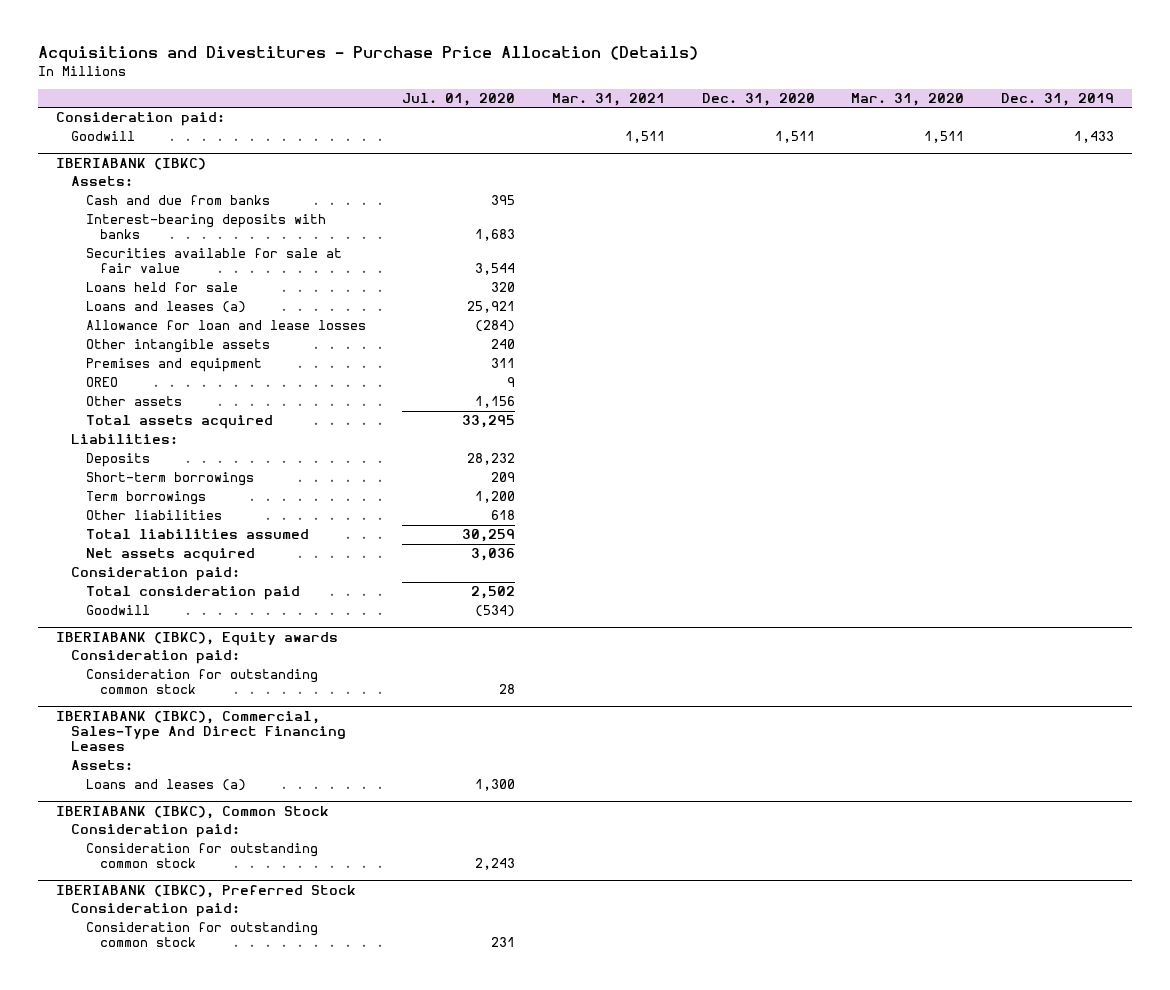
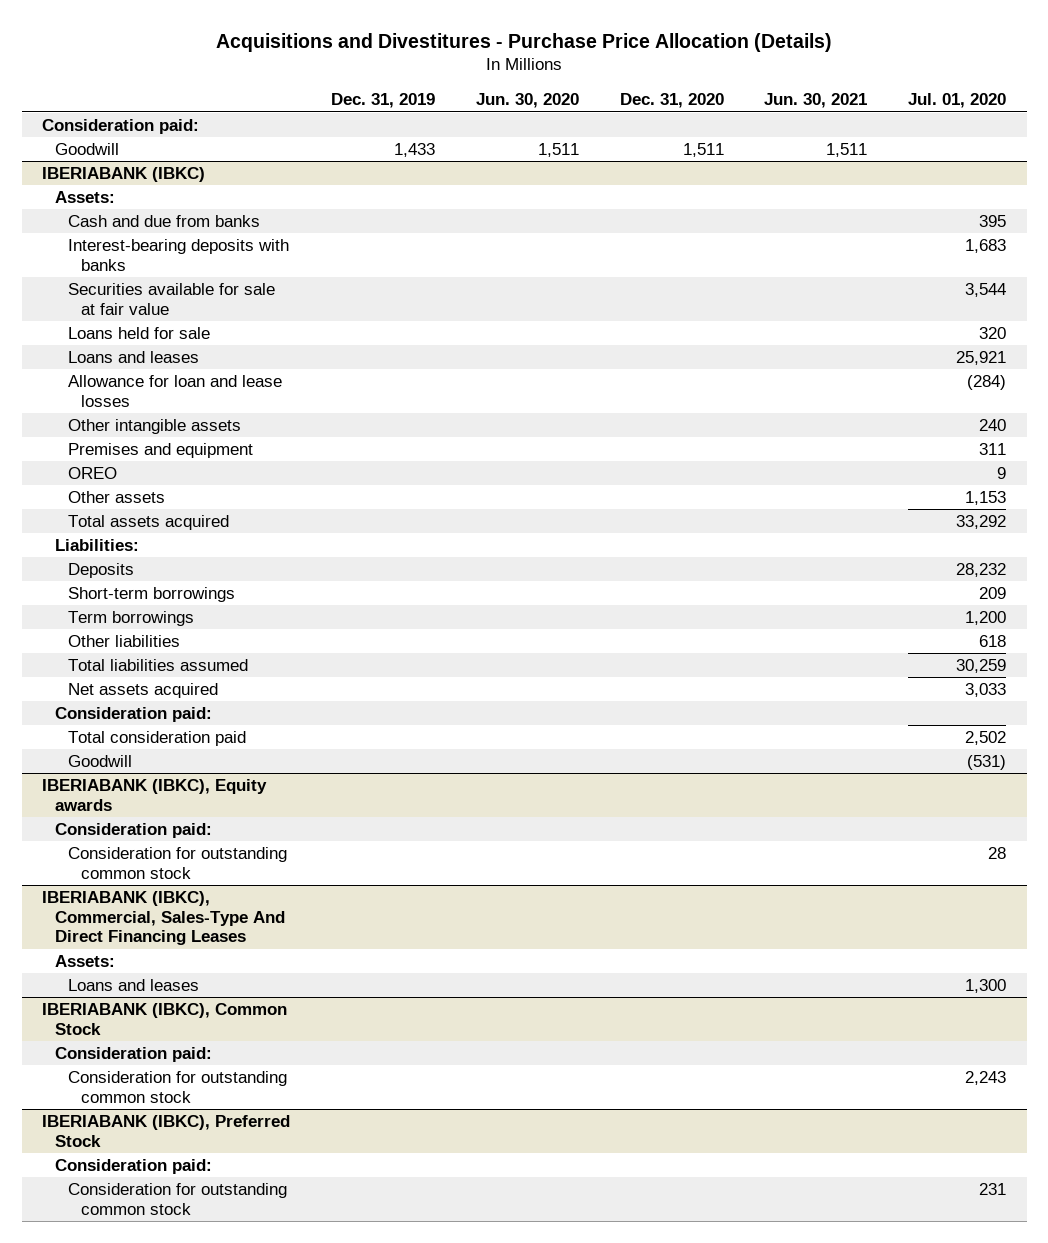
- | Jul. 01, 2020 | Mar. 31, 2021 | Dec. 31, 2020 | Mar. 31, 2020 | Dec. 31, 2019
+ | Dec. 31, 2019 | Jun. 30, 2020 | Dec. 31, 2020 | Jun. 30, 2021 | Jul. 01, 2020
@ IBERIABANK (IBKC)
- Loans and leases (a) | 25,921 | | | |
+ Loans and leases | | | | | 25,921
- Other assets | 1,156 | | | |
- Total assets acquired | 33,295 | | | |
+ Other assets | | | | | 1,153
+ Total assets acquired | | | | | 33,292
- Net assets acquired | 3,036 | | | |
+ Net assets acquired | | | | | 3,033
- Goodwill | (534) | | | |
+ Goodwill | | | | | (531)
@ IBERIABANK (IBKC), Commercial, Sales-Type And Direct Financing Leases
- Loans and leases (a) | 1,300 | | | |
+ Loans and leases | | | | | 1,300

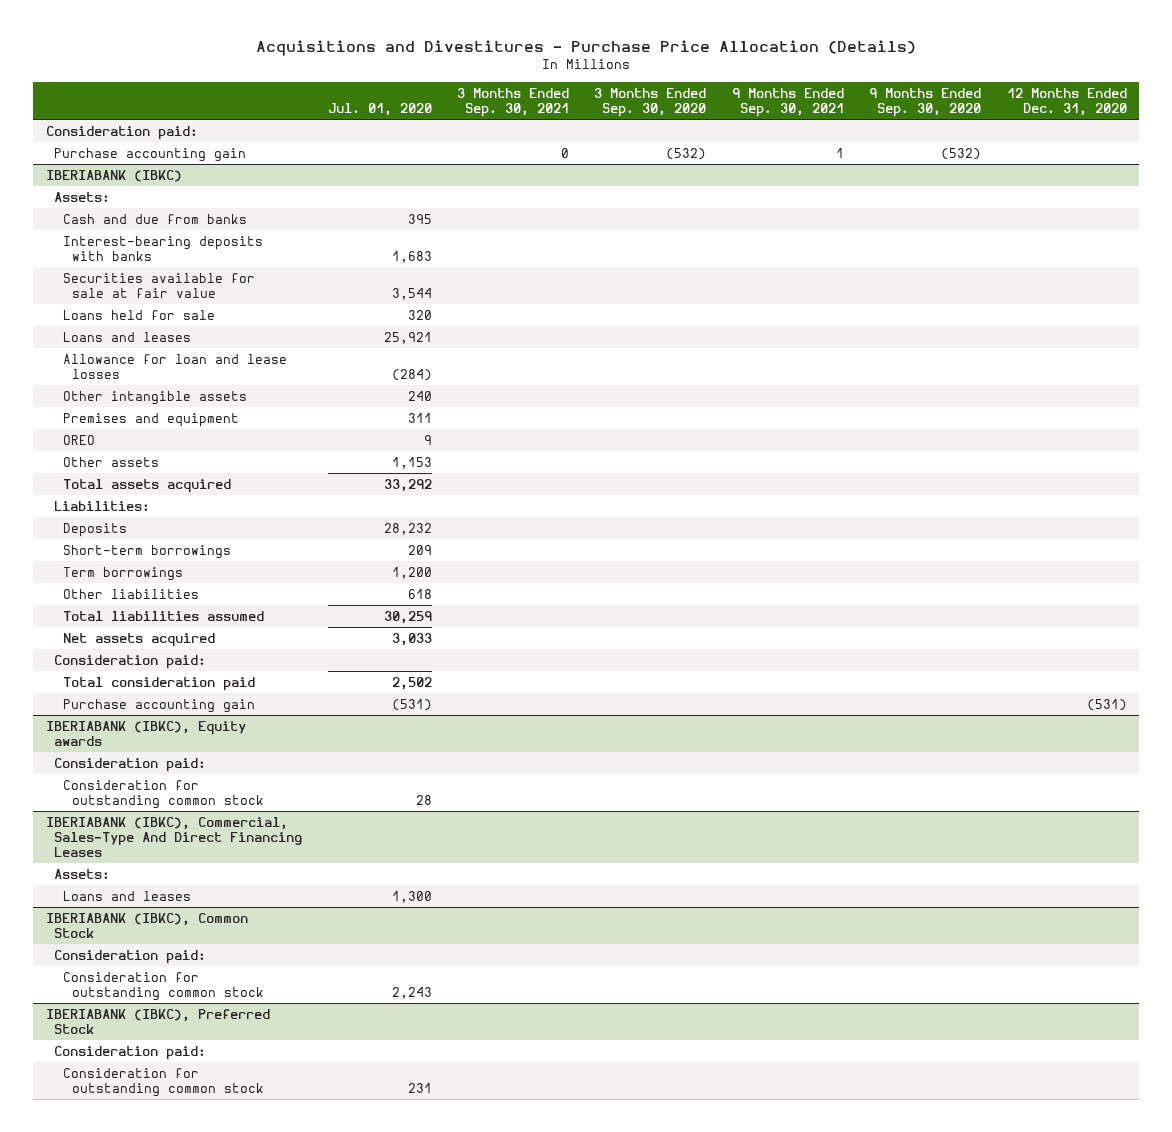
- | Dec. 31, 2019 | Jun. 30, 2020 | Dec. 31, 2020 | Jun. 30, 2021 | Jul. 01, 2020
+ | Jul. 01, 2020 | 3 Months Ended Sep. 30, 2021 | 3 Months Ended Sep. 30, 2020 | 9 Months Ended Sep. 30, 2021 | 9 Months Ended Sep. 30, 2020 | 12 Months Ended Dec. 31, 2020
- Goodwill | 1,433 | 1,511 | 1,511 | 1,511 |
+ Purchase accounting gain | | 0 | (532) | 1 | (532) |
@ IBERIABANK (IBKC)
- Goodwill | | | | | (531)
+ Purchase accounting gain | (531) | | | | | (531)

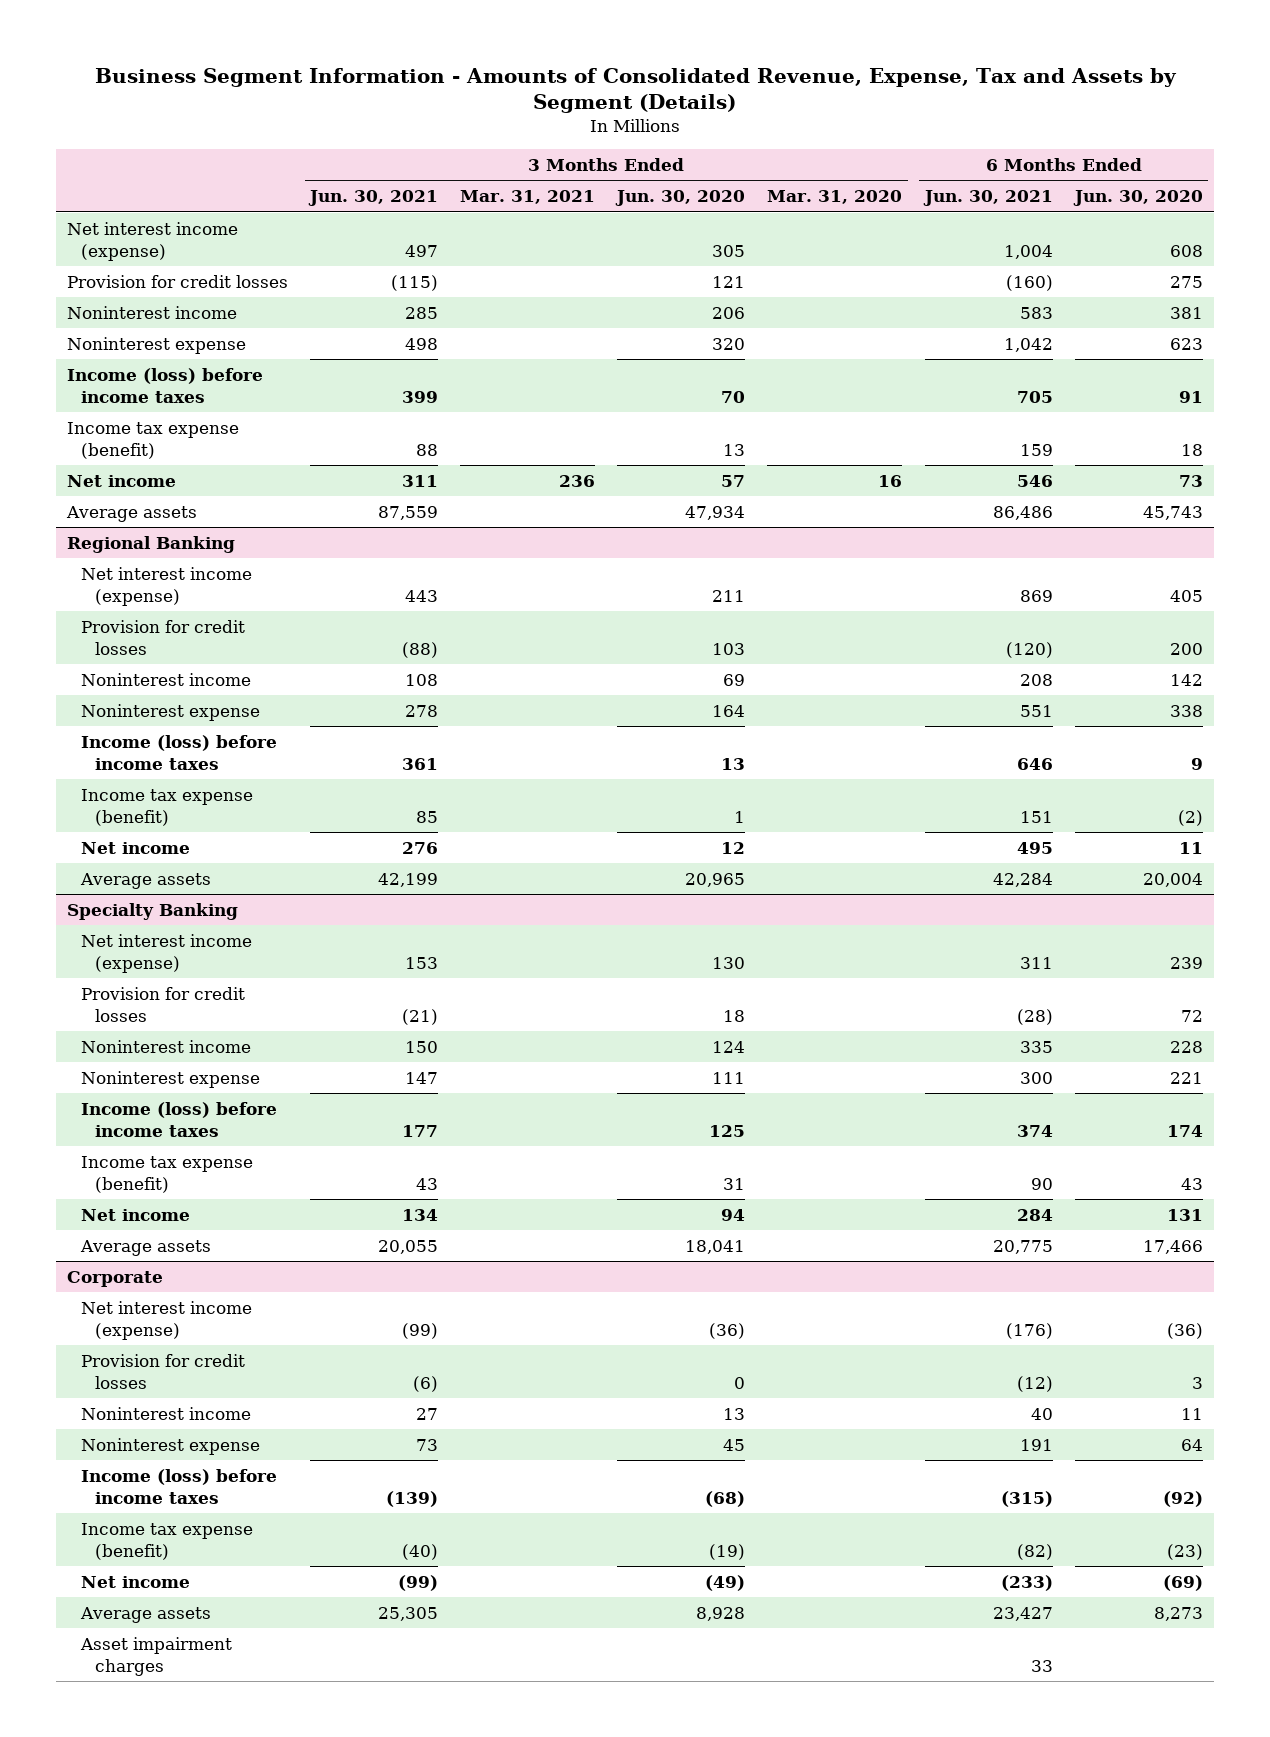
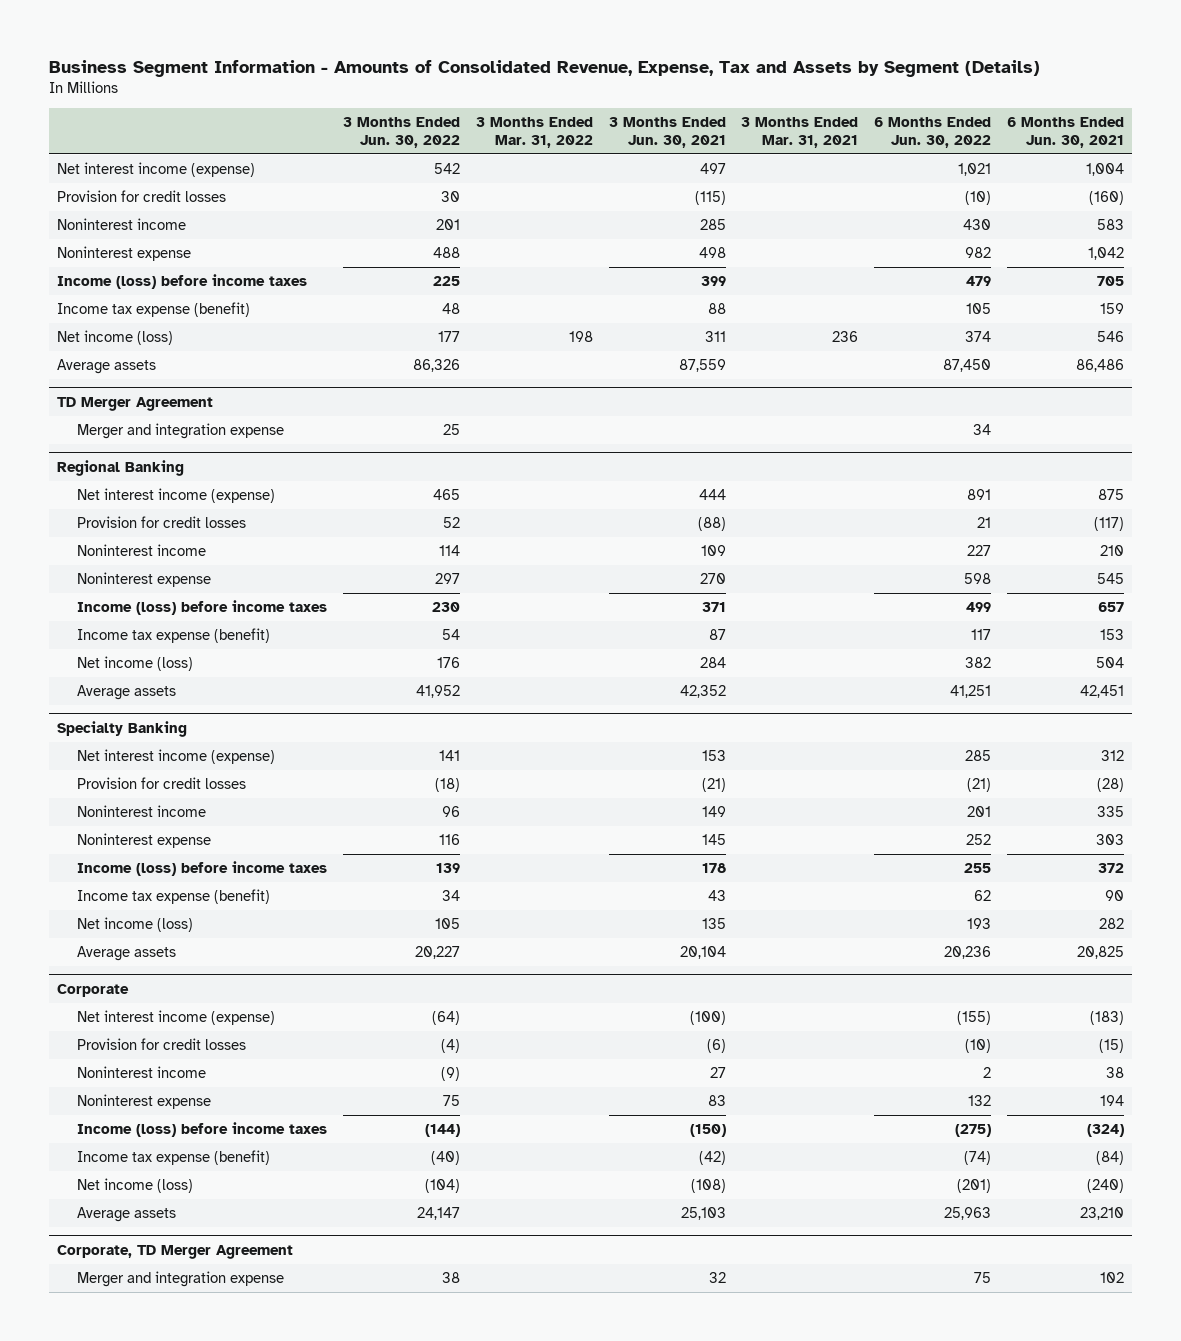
- | 3 Months Ended Jun. 30, 2021 | 3 Months Ended Mar. 31, 2021 | 3 Months Ended Jun. 30, 2020 | 3 Months Ended Mar. 31, 2020 | 6 Months Ended Jun. 30, 2021 | 6 Months Ended Jun. 30, 2020
+ | 3 Months Ended Jun. 30, 2022 | 3 Months Ended Mar. 31, 2022 | 3 Months Ended Jun. 30, 2021 | 3 Months Ended Mar. 31, 2021 | 6 Months Ended Jun. 30, 2022 | 6 Months Ended Jun. 30, 2021
- Net income | 311 | 236 | 57 | 16 | 546 | 73
+ Net income (loss) | 177 | 198 | 311 | 236 | 374 | 546
+ TD Merger Agreement
+ Merger and integration expense | 25 | | | | 34 |
@ Regional Banking
- Net interest income (expense) | 443 | | 211 | | 869 | 405
- Provision for credit losses | (88) | | 103 | | (120) | 200
- Noninterest income | 108 | | 69 | | 208 | 142
- Noninterest expense | 278 | | 164 | | 551 | 338
- Income (loss) before income taxes | 361 | | 13 | | 646 | 9
- Income tax expense (benefit) | 85 | | 1 | | 151 | (2)
- Net income | 276 | | 12 | | 495 | 11
- Average assets | 42,199 | | 20,965 | | 42,284 | 20,004
+ Net interest income (expense) | 465 | | 444 | | 891 | 875
+ Provision for credit losses | 52 | | (88) | | 21 | (117)
+ Noninterest income | 114 | | 109 | | 227 | 210
+ Noninterest expense | 297 | | 270 | | 598 | 545
+ Income (loss) before income taxes | 230 | | 371 | | 499 | 657
+ Income tax expense (benefit) | 54 | | 87 | | 117 | 153
+ Net income (loss) | 176 | | 284 | | 382 | 504
+ Average assets | 41,952 | | 42,352 | | 41,251 | 42,451
@ Specialty Banking
- Net interest income (expense) | 153 | | 130 | | 311 | 239
+ Net interest income (expense) | 141 | | 153 | | 285 | 312
- Noninterest income | 150 | | 124 | | 335 | 228
- Noninterest expense | 147 | | 111 | | 300 | 221
- Income (loss) before income taxes | 177 | | 125 | | 374 | 174
+ Noninterest income | 96 | | 149 | | 201 | 335
+ Noninterest expense | 116 | | 145 | | 252 | 303
+ Income (loss) before income taxes | 139 | | 178 | | 255 | 372
- Net income | 134 | | 94 | | 284 | 131
- Average assets | 20,055 | | 18,041 | | 20,775 | 17,466
+ Net income (loss) | 105 | | 135 | | 193 | 282
+ Average assets | 20,227 | | 20,104 | | 20,236 | 20,825
@ Corporate
- Net interest income (expense) | (99) | | (36) | | (176) | (36)
- Provision for credit losses | (6) | | 0 | | (12) | 3
- Noninterest income | 27 | | 13 | | 40 | 11
- Noninterest expense | 73 | | 45 | | 191 | 64
- Income (loss) before income taxes | (139) | | (68) | | (315) | (92)
- Income tax expense (benefit) | (40) | | (19) | | (82) | (23)
- Net income | (99) | | (49) | | (233) | (69)
- Average assets | 25,305 | | 8,928 | | 23,427 | 8,273
- Asset impairment charges | | | | | 33 |
+ Net interest income (expense) | (64) | | (100) | | (155) | (183)
+ Provision for credit losses | (4) | | (6) | | (10) | (15)
+ Noninterest income | (9) | | 27 | | 2 | 38
+ Noninterest expense | 75 | | 83 | | 132 | 194
+ Income (loss) before income taxes | (144) | | (150) | | (275) | (324)
+ Income tax expense (benefit) | (40) | | (42) | | (74) | (84)
+ Net income (loss) | (104) | | (108) | | (201) | (240)
+ Average assets | 24,147 | | 25,103 | | 25,963 | 23,210
+ Corporate, TD Merger Agreement
+ Merger and integration expense | 38 | | 32 | | 75 | 102

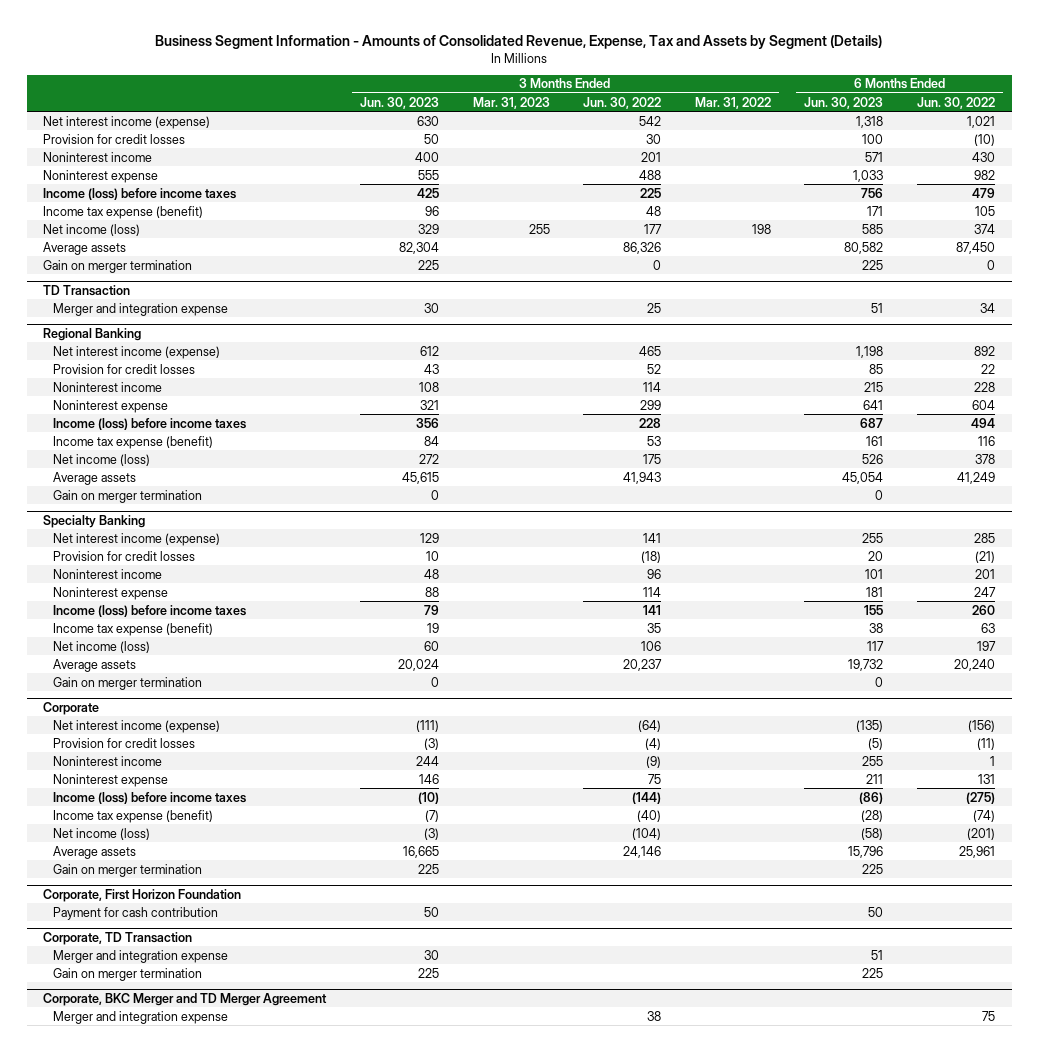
- | 3 Months Ended Jun. 30, 2022 | 3 Months Ended Mar. 31, 2022 | 3 Months Ended Jun. 30, 2021 | 3 Months Ended Mar. 31, 2021 | 6 Months Ended Jun. 30, 2022 | 6 Months Ended Jun. 30, 2021
+ | 3 Months Ended Jun. 30, 2023 | 3 Months Ended Mar. 31, 2023 | 3 Months Ended Jun. 30, 2022 | 3 Months Ended Mar. 31, 2022 | 6 Months Ended Jun. 30, 2023 | 6 Months Ended Jun. 30, 2022
- TD Merger Agreement
+ Gain on merger termination | 225 | | 0 | | 225 | 0
+ TD Transaction
@ Regional Banking
- Net interest income (expense) | 465 | | 444 | | 891 | 875
- Provision for credit losses | 52 | | (88) | | 21 | (117)
- Noninterest income | 114 | | 109 | | 227 | 210
- Noninterest expense | 297 | | 270 | | 598 | 545
- Income (loss) before income taxes | 230 | | 371 | | 499 | 657
- Income tax expense (benefit) | 54 | | 87 | | 117 | 153
- Net income (loss) | 176 | | 284 | | 382 | 504
- Average assets | 41,952 | | 42,352 | | 41,251 | 42,451
+ Net interest income (expense) | 612 | | 465 | | 1,198 | 892
+ Provision for credit losses | 43 | | 52 | | 85 | 22
+ Noninterest income | 108 | | 114 | | 215 | 228
+ Noninterest expense | 321 | | 299 | | 641 | 604
+ Income (loss) before income taxes | 356 | | 228 | | 687 | 494
+ Income tax expense (benefit) | 84 | | 53 | | 161 | 116
+ Net income (loss) | 272 | | 175 | | 526 | 378
+ Average assets | 45,615 | | 41,943 | | 45,054 | 41,249
+ Gain on merger termination | 0 | | | | 0 |
@ Specialty Banking
- Noninterest expense | 116 | | 145 | | 252 | 303
- Income (loss) before income taxes | 139 | | 178 | | 255 | 372
- Income tax expense (benefit) | 34 | | 43 | | 62 | 90
- Net income (loss) | 105 | | 135 | | 193 | 282
- Average assets | 20,227 | | 20,104 | | 20,236 | 20,825
+ Noninterest expense | 88 | | 114 | | 181 | 247
+ Income (loss) before income taxes | 79 | | 141 | | 155 | 260
+ Income tax expense (benefit) | 19 | | 35 | | 38 | 63
+ Net income (loss) | 60 | | 106 | | 117 | 197
+ Average assets | 20,024 | | 20,237 | | 19,732 | 20,240
+ Gain on merger termination | 0 | | | | 0 |
@ Corporate
- Net interest income (expense) | (64) | | (100) | | (155) | (183)
- Provision for credit losses | (4) | | (6) | | (10) | (15)
- Noninterest income | (9) | | 27 | | 2 | 38
- Noninterest expense | 75 | | 83 | | 132 | 194
+ Net interest income (expense) | (111) | | (64) | | (135) | (156)
+ Provision for credit losses | (3) | | (4) | | (5) | (11)
+ Noninterest income | 244 | | (9) | | 255 | 1
+ Noninterest expense | 146 | | 75 | | 211 | 131
- Average assets | 24,147 | | 25,103 | | 25,963 | 23,210
- Corporate, TD Merger Agreement
@ Corporate
+ Average assets | 16,665 | | 24,146 | | 15,796 | 25,961
+ Gain on merger termination | 225 | | | | 225 |
+ Corporate, First Horizon Foundation
+ Payment for cash contribution | 50 | | | | 50 |
+ Corporate, TD Transaction
+ Merger and integration expense | 30 | | | | 51 |
+ Gain on merger termination | 225 | | | | 225 |
+ Corporate, BKC Merger and TD Merger Agreement

